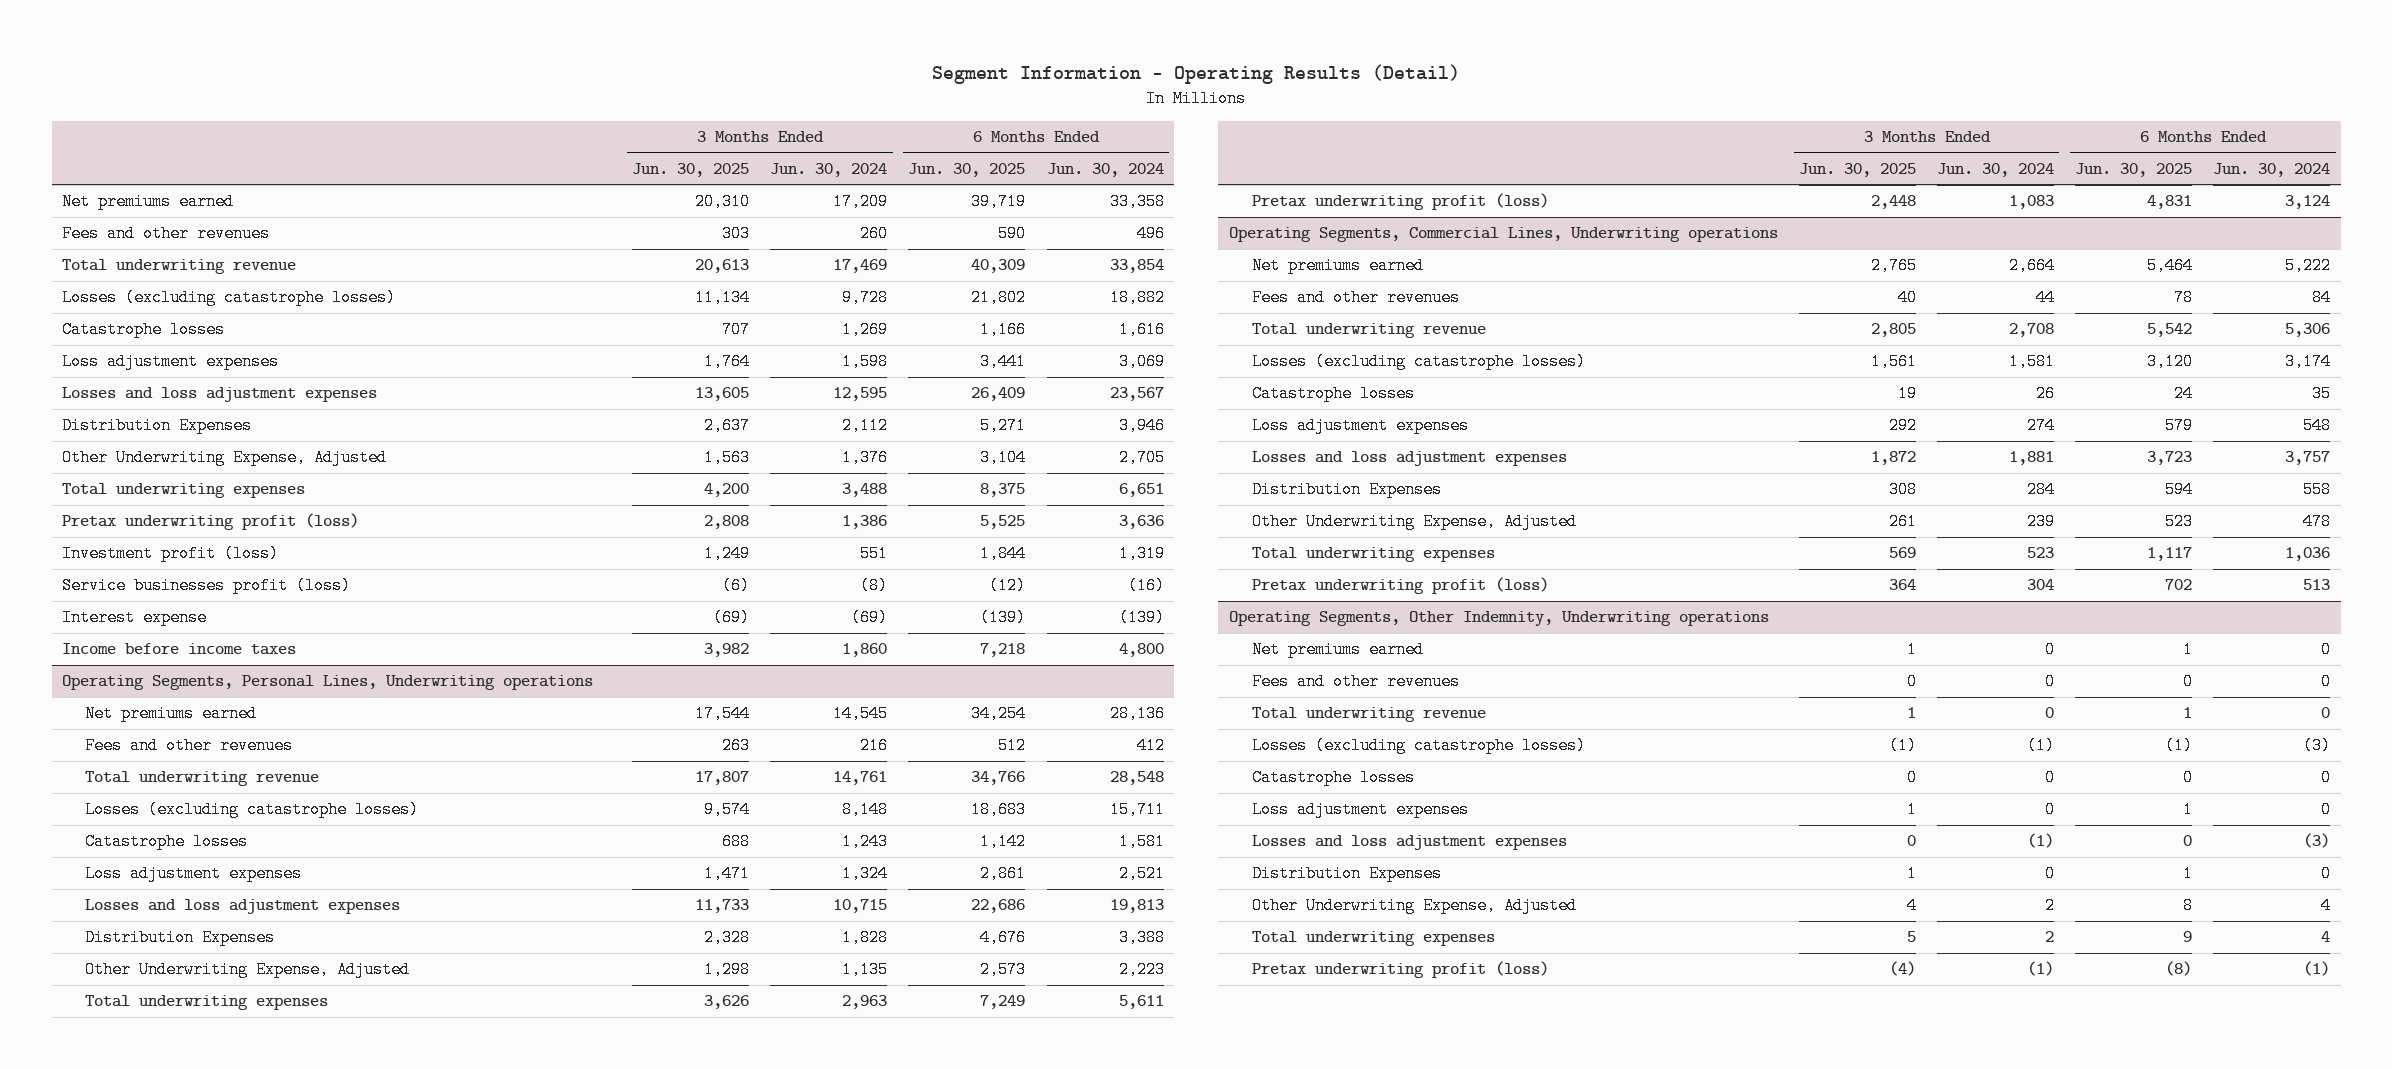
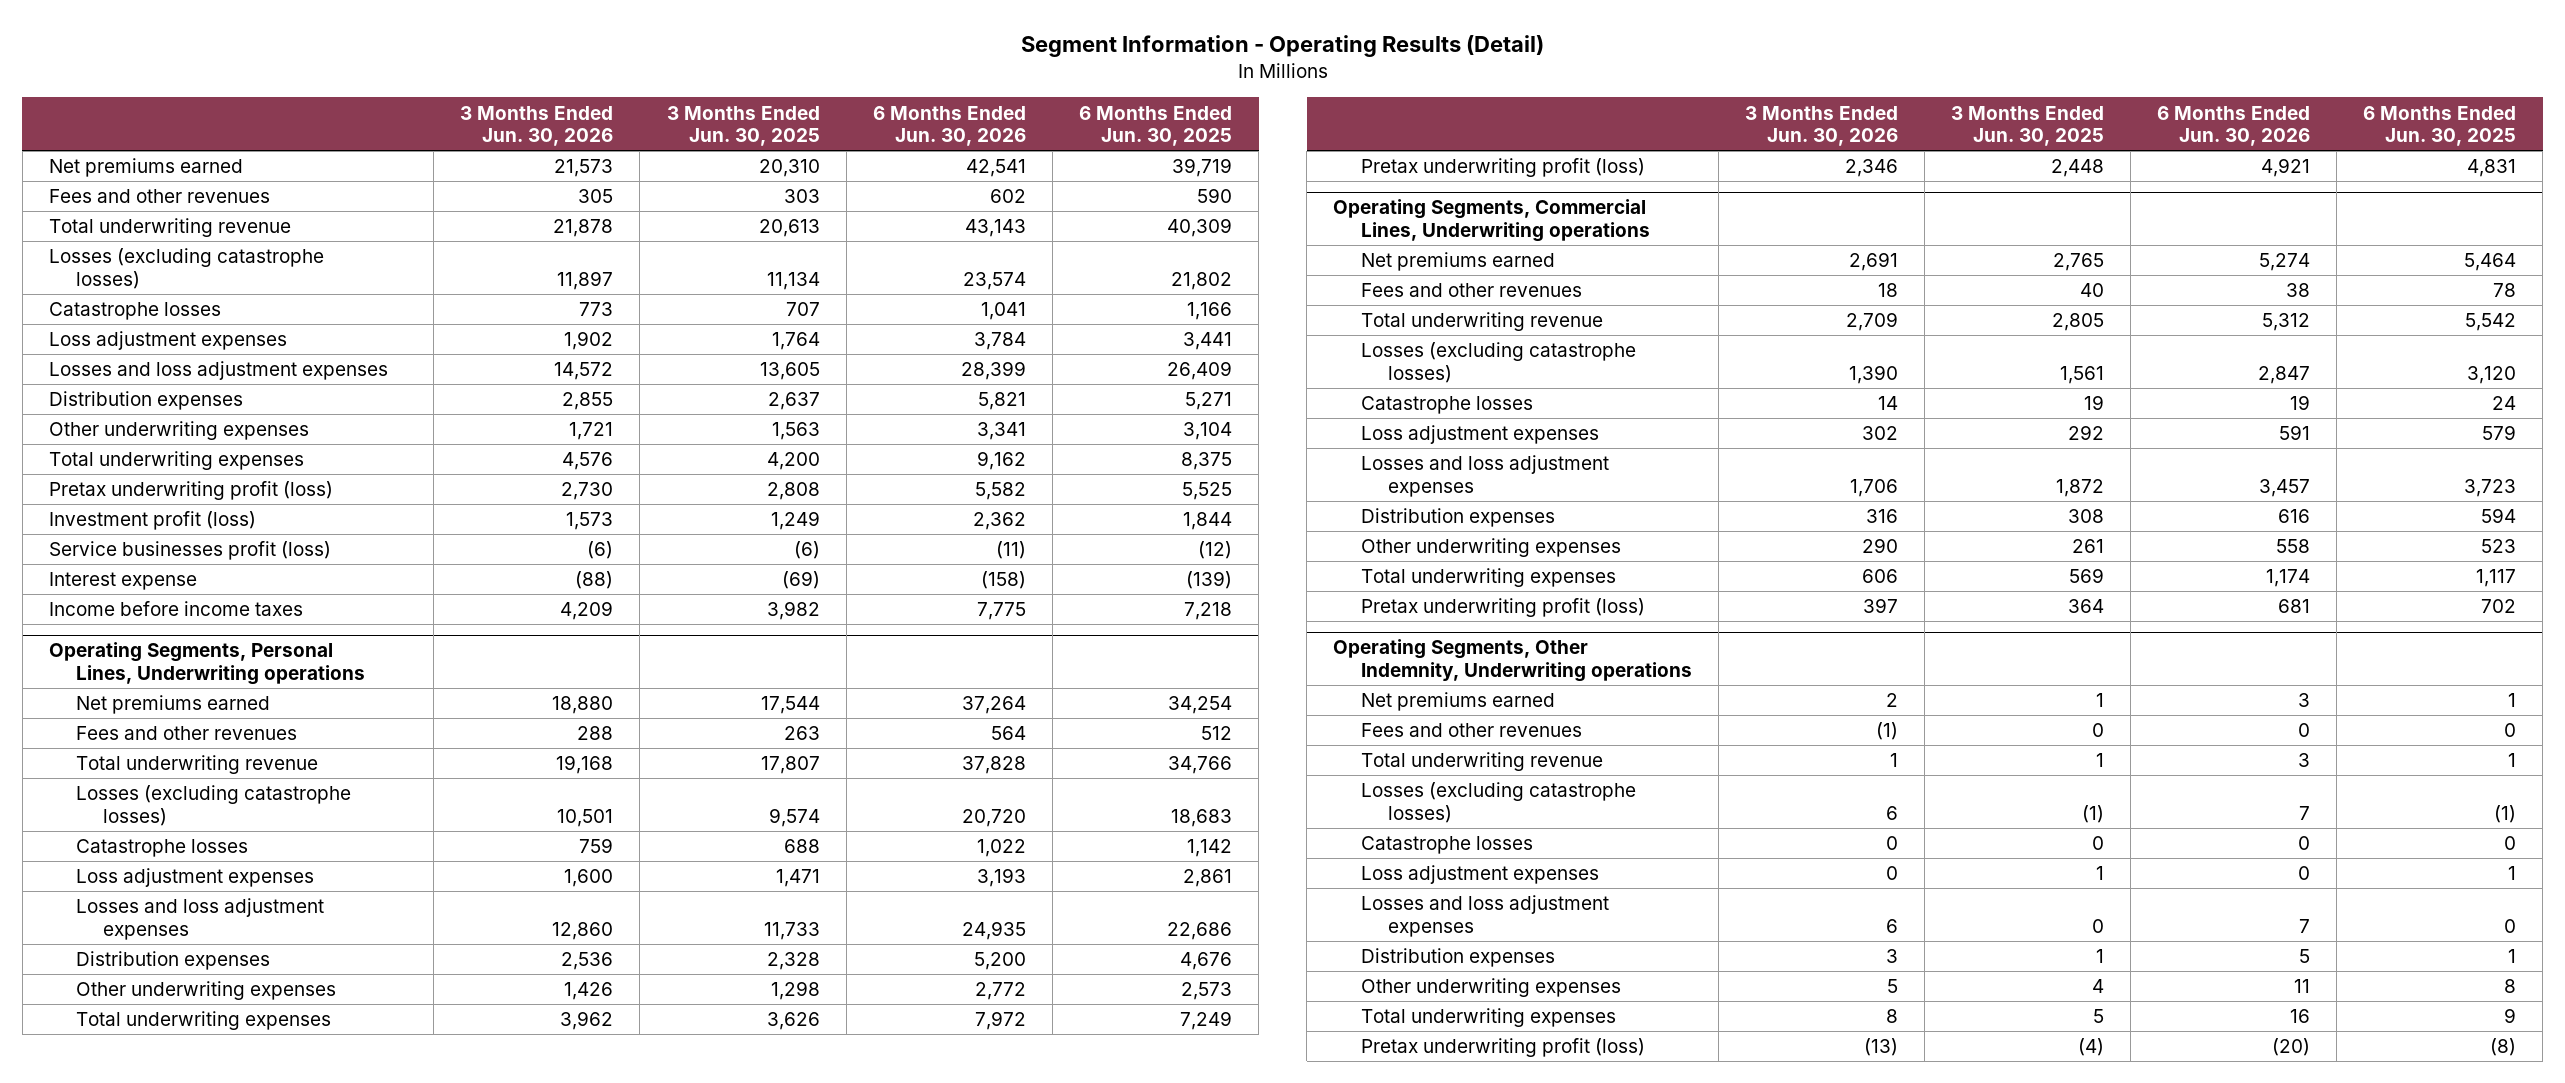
- | 3 Months Ended Jun. 30, 2025 | 3 Months Ended Jun. 30, 2024 | 6 Months Ended Jun. 30, 2025 | 6 Months Ended Jun. 30, 2024
+ | 3 Months Ended Jun. 30, 2026 | 3 Months Ended Jun. 30, 2025 | 6 Months Ended Jun. 30, 2026 | 6 Months Ended Jun. 30, 2025
- Distribution Expenses | 2,637 | 2,112 | 5,271 | 3,946
- Other Underwriting Expense, Adjusted | 1,563 | 1,376 | 3,104 | 2,705
+ Distribution expenses | 2,855 | 2,637 | 5,821 | 5,271
+ Other underwriting expenses | 1,721 | 1,563 | 3,341 | 3,104
@ Operating Segments, Personal Lines, Underwriting operations
- Distribution Expenses | 2,328 | 1,828 | 4,676 | 3,388
- Other Underwriting Expense, Adjusted | 1,298 | 1,135 | 2,573 | 2,223
+ Distribution expenses | 2,536 | 2,328 | 5,200 | 4,676
+ Other underwriting expenses | 1,426 | 1,298 | 2,772 | 2,573
@ Operating Segments, Commercial Lines, Underwriting operations
- Distribution Expenses | 308 | 284 | 594 | 558
- Other Underwriting Expense, Adjusted | 261 | 239 | 523 | 478
+ Distribution expenses | 316 | 308 | 616 | 594
+ Other underwriting expenses | 290 | 261 | 558 | 523
@ Operating Segments, Other Indemnity, Underwriting operations
- Distribution Expenses | 1 | 0 | 1 | 0
- Other Underwriting Expense, Adjusted | 4 | 2 | 8 | 4
+ Distribution expenses | 3 | 1 | 5 | 1
+ Other underwriting expenses | 5 | 4 | 11 | 8

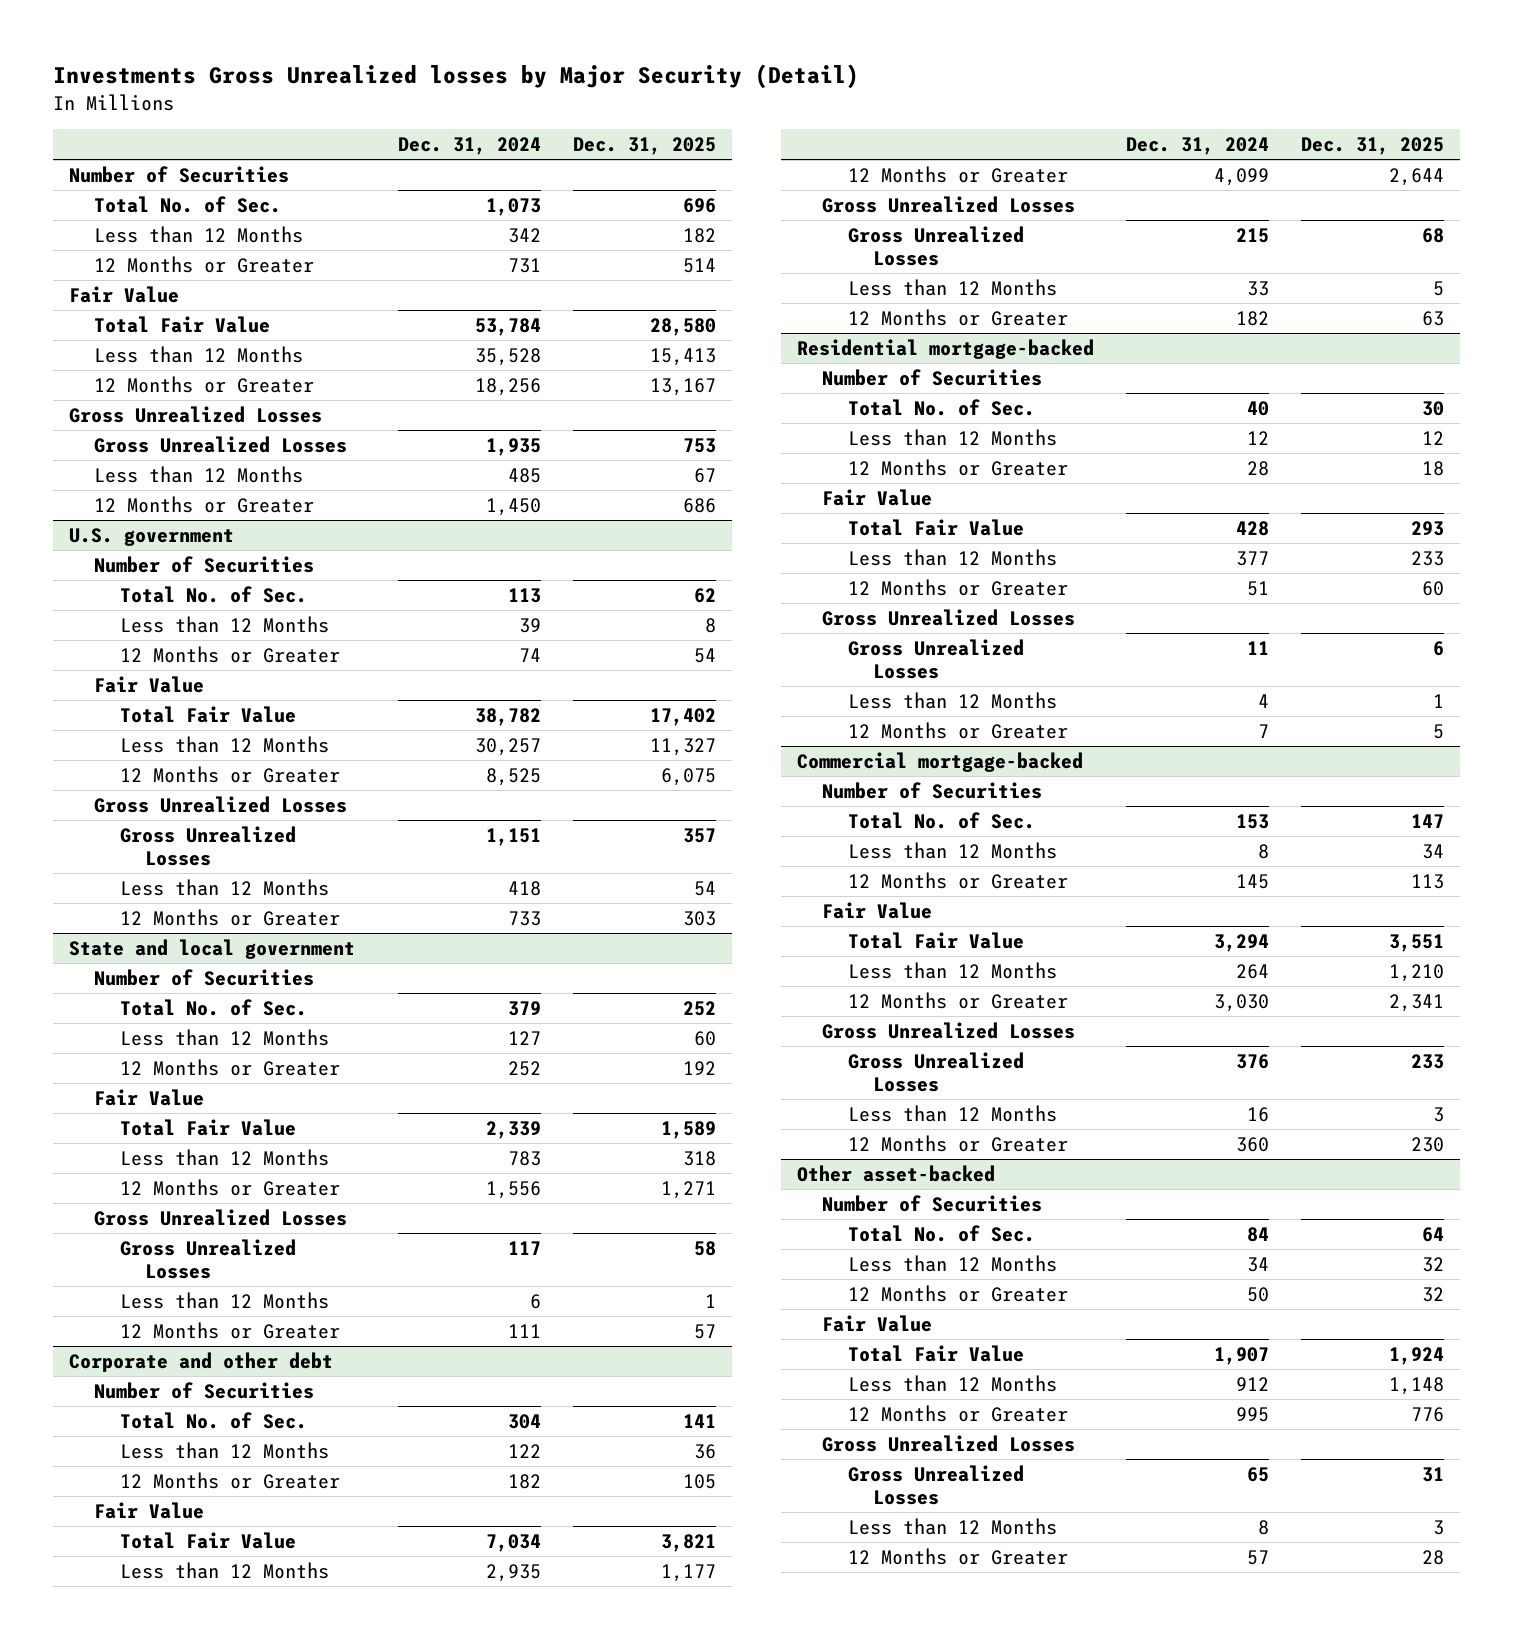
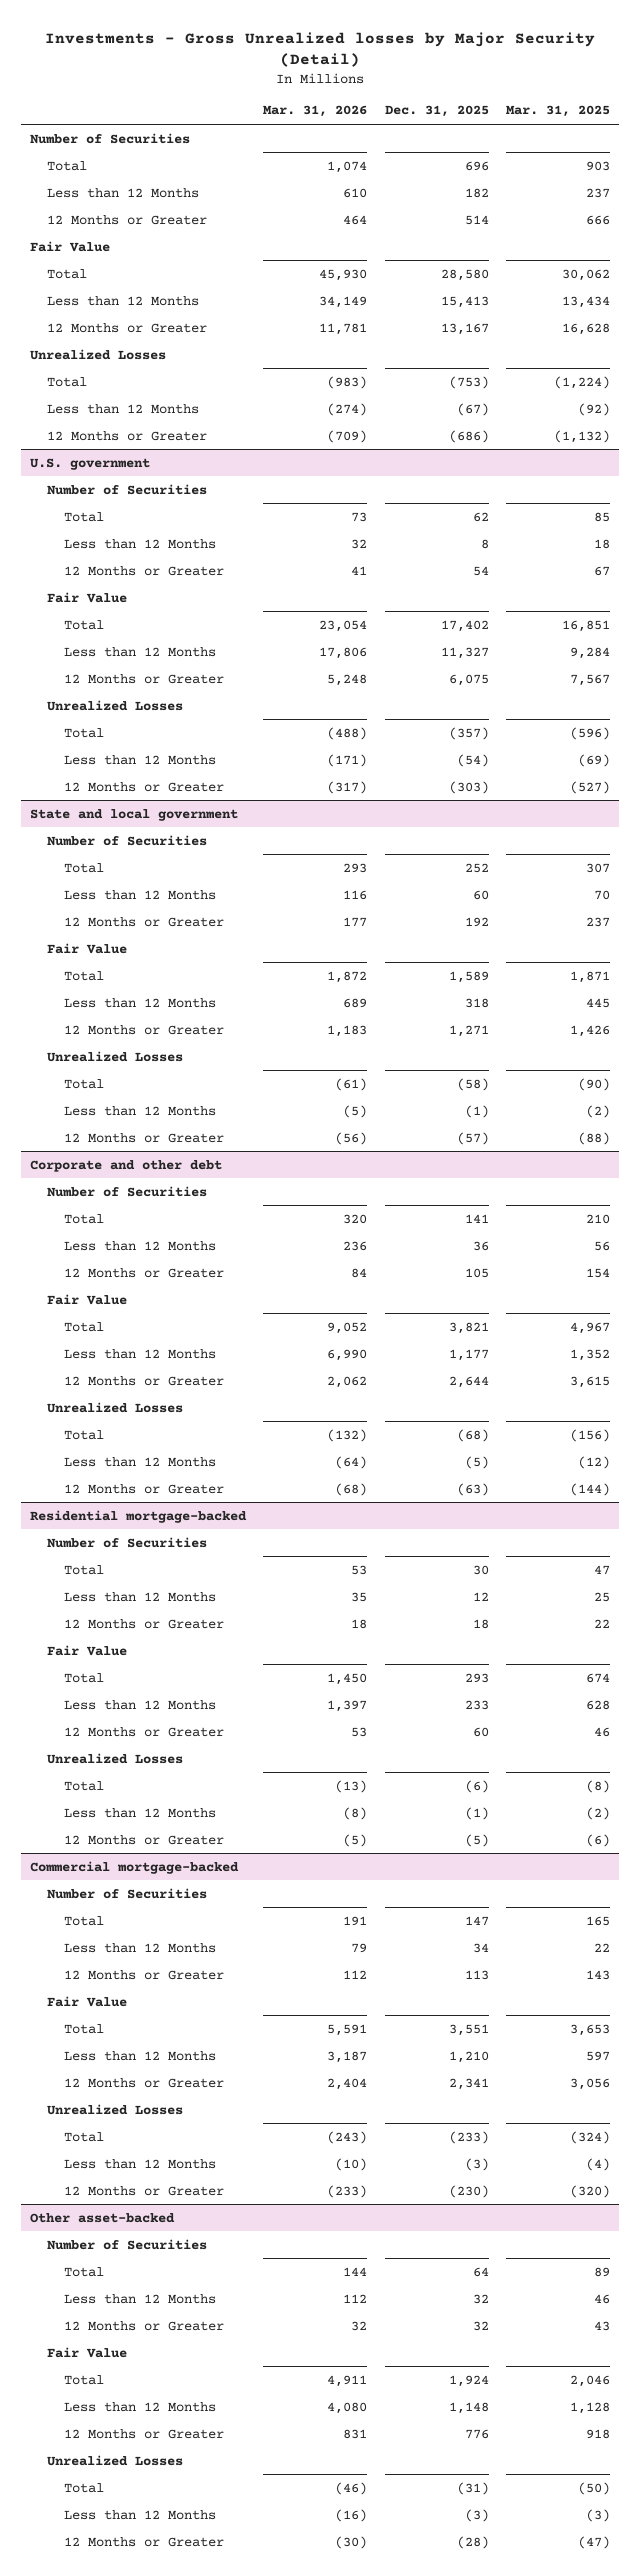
- Investments Gross Unrealized losses by Major Security (Detail)
+ Investments - Gross Unrealized losses by Major Security (Detail)
- | Dec. 31, 2024 | Dec. 31, 2025
+ | Mar. 31, 2026 | Dec. 31, 2025 | Mar. 31, 2025
- Total No. of Sec. | 1,073 | 696
+ Total | 1,074 | 696 | 903
- Total Fair Value | 53,784 | 28,580
+ Total | 45,930 | 28,580 | 30,062
- Gross Unrealized Losses
- Gross Unrealized Losses | 1,935 | 753
- Less than 12 Months | 485 | 67
- 12 Months or Greater | 1,450 | 686
+ Unrealized Losses
+ Total | (983) | (753) | (1,224)
+ Less than 12 Months | (274) | (67) | (92)
+ 12 Months or Greater | (709) | (686) | (1,132)
@ U.S. government
- Total No. of Sec. | 113 | 62
+ Total | 73 | 62 | 85
- Total Fair Value | 38,782 | 17,402
+ Total | 23,054 | 17,402 | 16,851
- Gross Unrealized Losses
- Gross Unrealized Losses | 1,151 | 357
- Less than 12 Months | 418 | 54
- 12 Months or Greater | 733 | 303
+ Unrealized Losses
+ Total | (488) | (357) | (596)
+ Less than 12 Months | (171) | (54) | (69)
+ 12 Months or Greater | (317) | (303) | (527)
@ State and local government
- Total No. of Sec. | 379 | 252
+ Total | 293 | 252 | 307
- Total Fair Value | 2,339 | 1,589
+ Total | 1,872 | 1,589 | 1,871
- Gross Unrealized Losses
- Gross Unrealized Losses | 117 | 58
- Less than 12 Months | 6 | 1
- 12 Months or Greater | 111 | 57
+ Unrealized Losses
+ Total | (61) | (58) | (90)
+ Less than 12 Months | (5) | (1) | (2)
+ 12 Months or Greater | (56) | (57) | (88)
@ Corporate and other debt
- Total No. of Sec. | 304 | 141
+ Total | 320 | 141 | 210
- Total Fair Value | 7,034 | 3,821
+ Total | 9,052 | 3,821 | 4,967
- Gross Unrealized Losses
- Gross Unrealized Losses | 215 | 68
- Less than 12 Months | 33 | 5
- 12 Months or Greater | 182 | 63
+ Unrealized Losses
+ Total | (132) | (68) | (156)
+ Less than 12 Months | (64) | (5) | (12)
+ 12 Months or Greater | (68) | (63) | (144)
@ Residential mortgage-backed
- Total No. of Sec. | 40 | 30
+ Total | 53 | 30 | 47
- Total Fair Value | 428 | 293
+ Total | 1,450 | 293 | 674
- Gross Unrealized Losses
- Gross Unrealized Losses | 11 | 6
- Less than 12 Months | 4 | 1
- 12 Months or Greater | 7 | 5
+ Unrealized Losses
+ Total | (13) | (6) | (8)
+ Less than 12 Months | (8) | (1) | (2)
+ 12 Months or Greater | (5) | (5) | (6)
@ Commercial mortgage-backed
- Total No. of Sec. | 153 | 147
+ Total | 191 | 147 | 165
- Total Fair Value | 3,294 | 3,551
+ Total | 5,591 | 3,551 | 3,653
- Gross Unrealized Losses
- Gross Unrealized Losses | 376 | 233
- Less than 12 Months | 16 | 3
- 12 Months or Greater | 360 | 230
+ Unrealized Losses
+ Total | (243) | (233) | (324)
+ Less than 12 Months | (10) | (3) | (4)
+ 12 Months or Greater | (233) | (230) | (320)
@ Other asset-backed
- Total No. of Sec. | 84 | 64
+ Total | 144 | 64 | 89
- Total Fair Value | 1,907 | 1,924
+ Total | 4,911 | 1,924 | 2,046
- Gross Unrealized Losses
- Gross Unrealized Losses | 65 | 31
- Less than 12 Months | 8 | 3
- 12 Months or Greater | 57 | 28
+ Unrealized Losses
+ Total | (46) | (31) | (50)
+ Less than 12 Months | (16) | (3) | (3)
+ 12 Months or Greater | (30) | (28) | (47)

